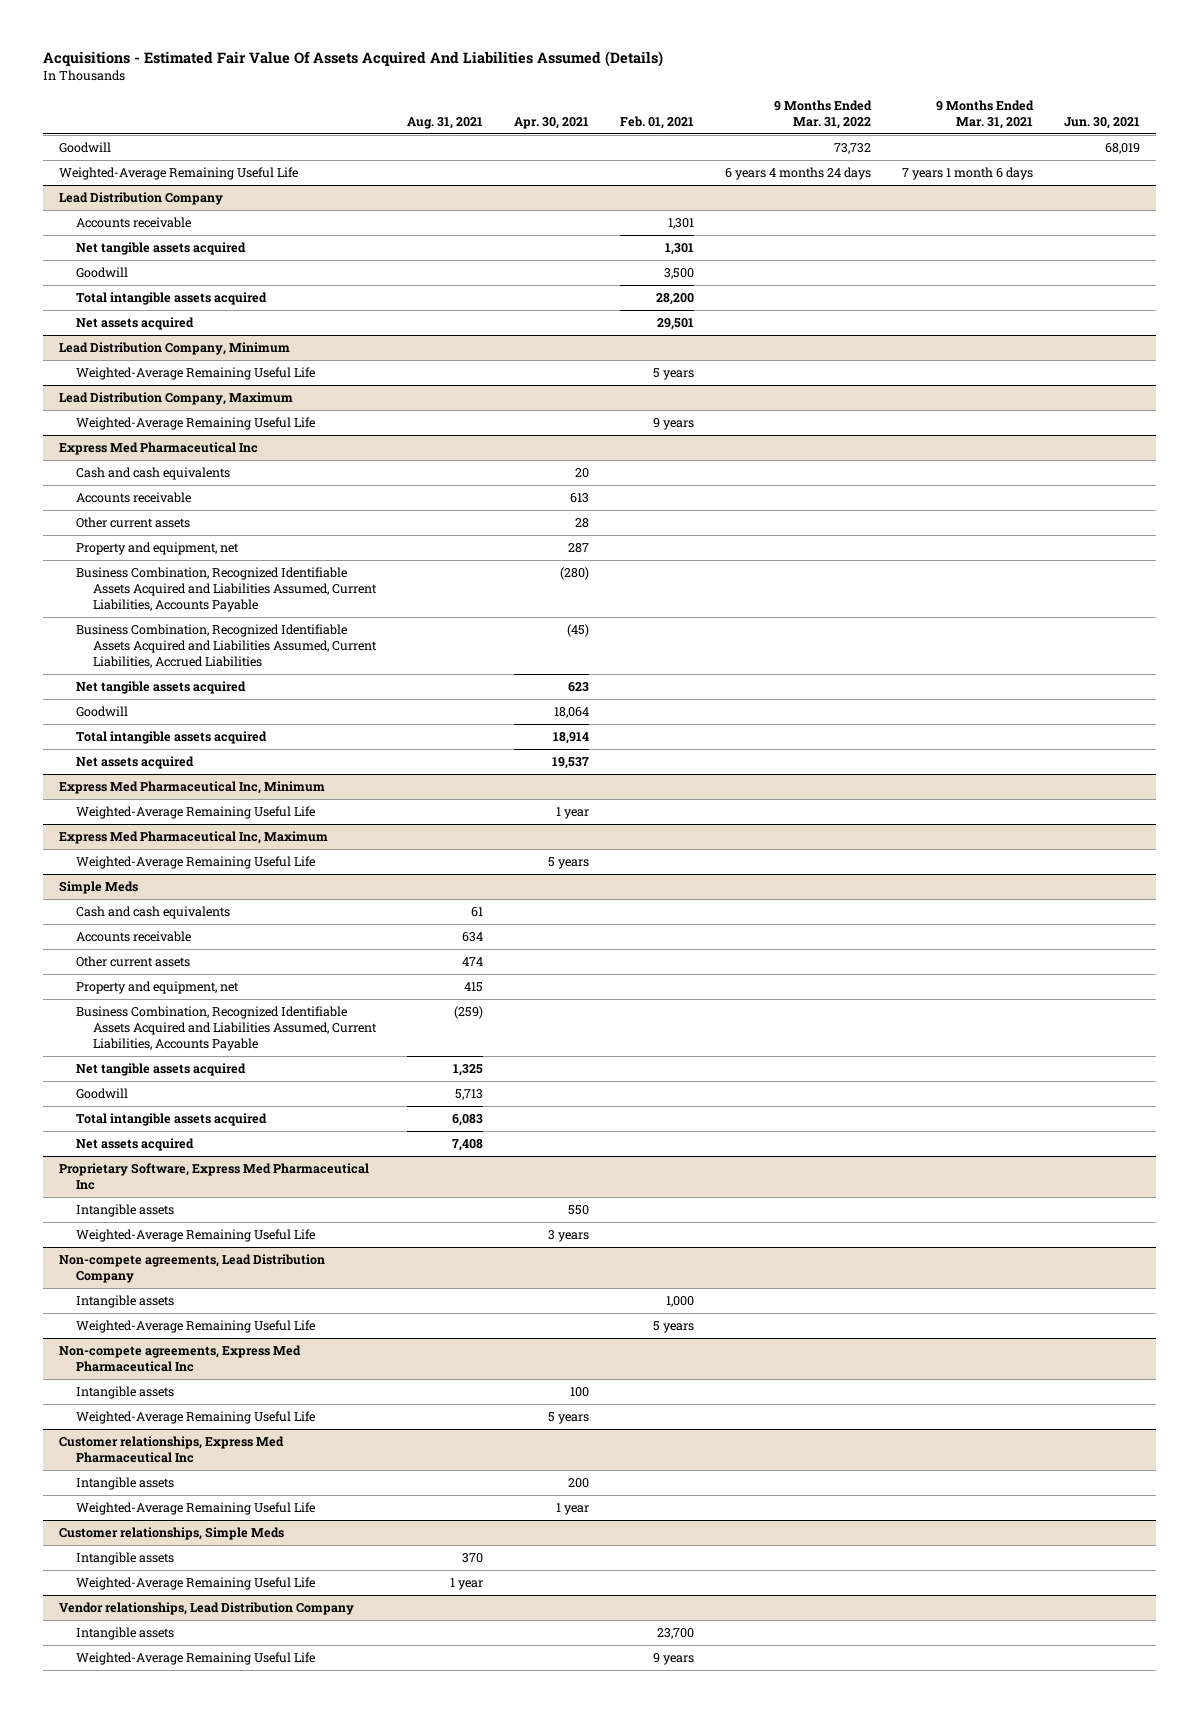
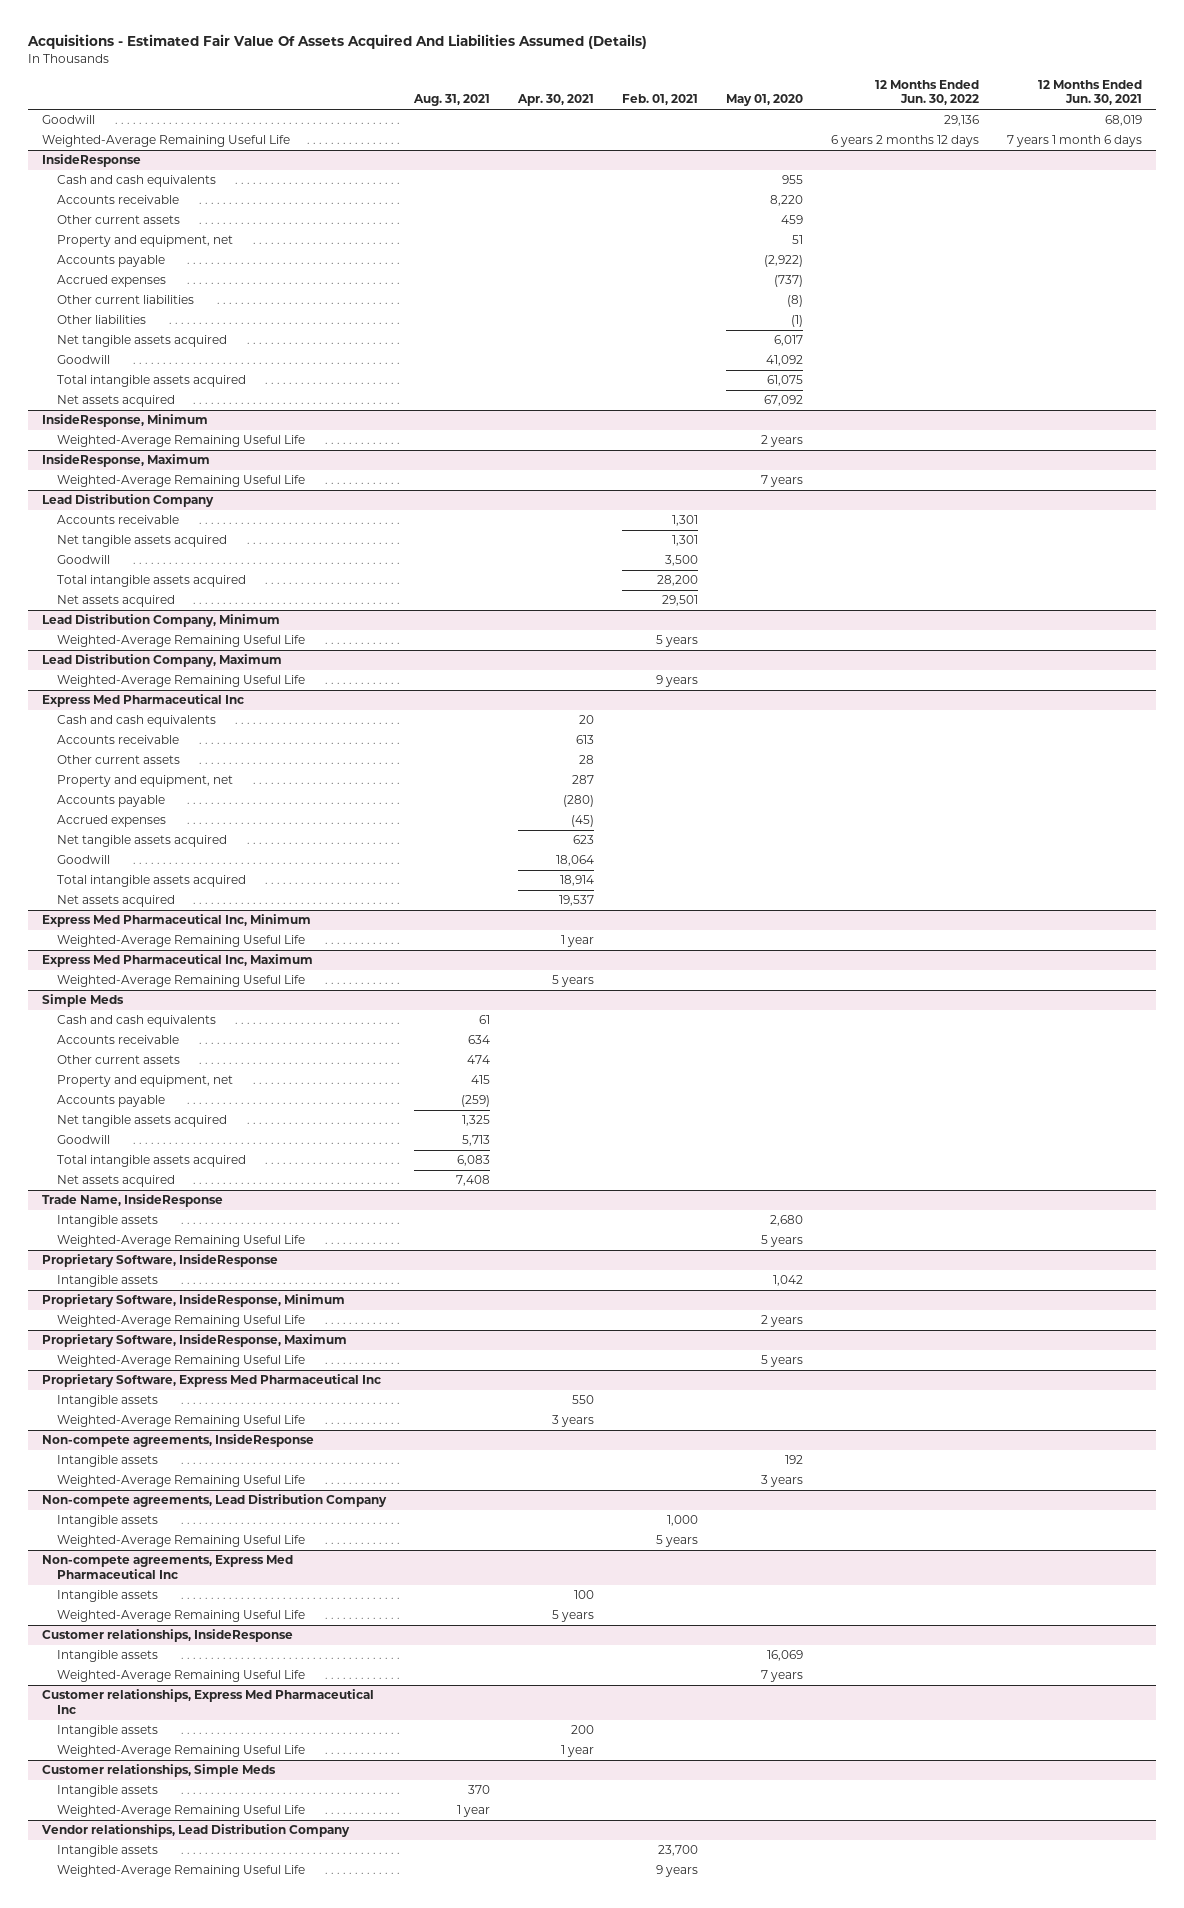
- | Aug. 31, 2021 | Apr. 30, 2021 | Feb. 01, 2021 | 9 Months Ended Mar. 31, 2022 | 9 Months Ended Mar. 31, 2021 | Jun. 30, 2021
+ | Aug. 31, 2021 | Apr. 30, 2021 | Feb. 01, 2021 | May 01, 2020 | 12 Months Ended Jun. 30, 2022 | 12 Months Ended Jun. 30, 2021
+ InsideResponse
+ Cash and cash equivalents | | | | 955 | |
+ Accounts receivable | | | | 8,220 | |
+ Other current assets | | | | 459 | |
+ Property and equipment, net | | | | 51 | |
+ Accounts payable | | | | (2,922) | |
+ Accrued expenses | | | | (737) | |
+ Other current liabilities | | | | (8) | |
+ Other liabilities | | | | (1) | |
+ Net tangible assets acquired | | | | 6,017 | |
+ Goodwill | | | | 41,092 | |
+ Total intangible assets acquired | | | | 61,075 | |
+ Net assets acquired | | | | 67,092 | |
+ InsideResponse, Minimum
+ Weighted-Average Remaining Useful Life | | | | 2 years | |
+ InsideResponse, Maximum
+ Weighted-Average Remaining Useful Life | | | | 7 years | |
@ Express Med Pharmaceutical Inc
- Business Combination, Recognized Identifiable Assets Acquired and Liabilities Assumed, Current Liabilities, Accounts Payable | | (280) | | | |
- Business Combination, Recognized Identifiable Assets Acquired and Liabilities Assumed, Current Liabilities, Accrued Liabilities | | (45) | | | |
+ Accounts payable | | (280) | | | |
+ Accrued expenses | | (45) | | | |
@ Simple Meds
- Business Combination, Recognized Identifiable Assets Acquired and Liabilities Assumed, Current Liabilities, Accounts Payable | (259) | | | | |
+ Accounts payable | (259) | | | | |
+ Trade Name, InsideResponse
+ Intangible assets | | | | 2,680 | |
+ Weighted-Average Remaining Useful Life | | | | 5 years | |
+ Proprietary Software, InsideResponse
+ Intangible assets | | | | 1,042 | |
+ Proprietary Software, InsideResponse, Minimum
+ Weighted-Average Remaining Useful Life | | | | 2 years | |
+ Proprietary Software, InsideResponse, Maximum
+ Weighted-Average Remaining Useful Life | | | | 5 years | |
+ Non-compete agreements, InsideResponse
+ Intangible assets | | | | 192 | |
+ Weighted-Average Remaining Useful Life | | | | 3 years | |
+ Customer relationships, InsideResponse
+ Intangible assets | | | | 16,069 | |
+ Weighted-Average Remaining Useful Life | | | | 7 years | |

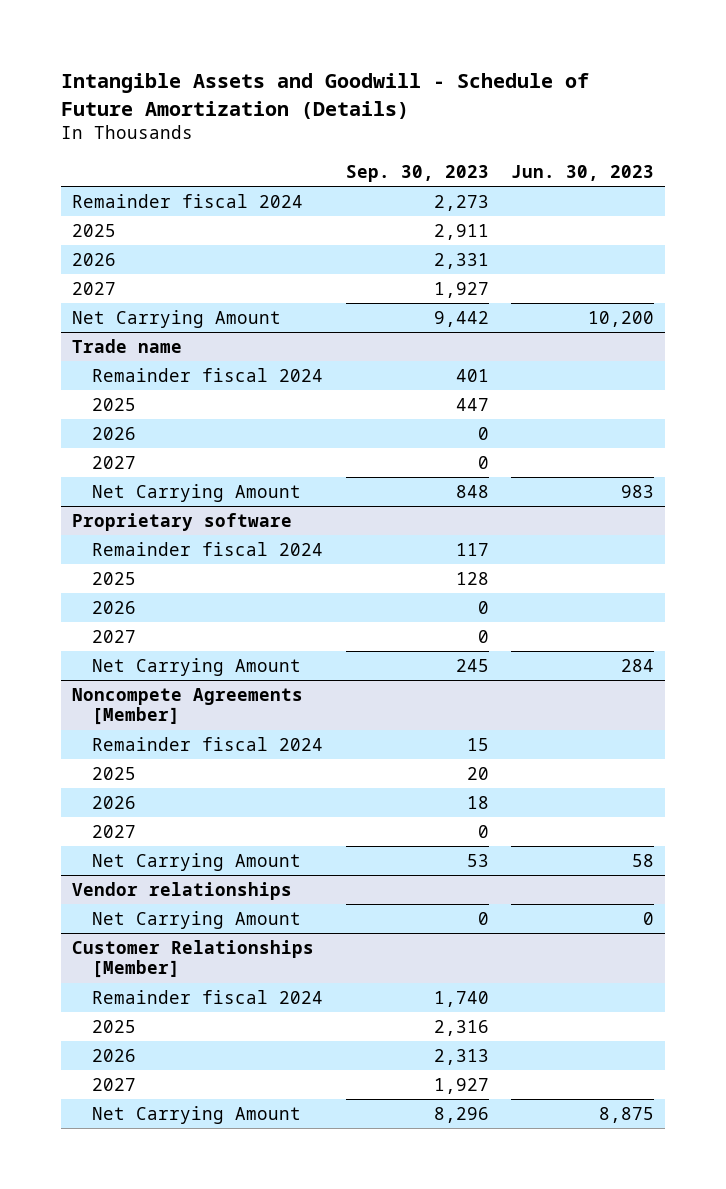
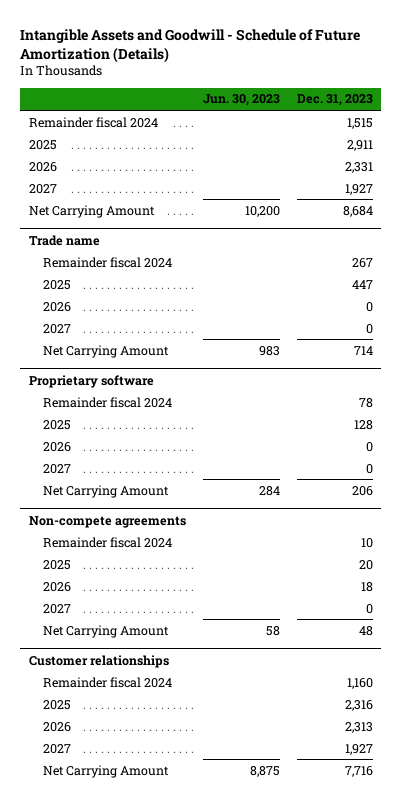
- | Sep. 30, 2023 | Jun. 30, 2023
+ | Jun. 30, 2023 | Dec. 31, 2023
- Noncompete Agreements [Member]
+ Non-compete agreements
- Vendor relationships
- Net Carrying Amount | 0 | 0
- Customer Relationships [Member]
+ Customer relationships

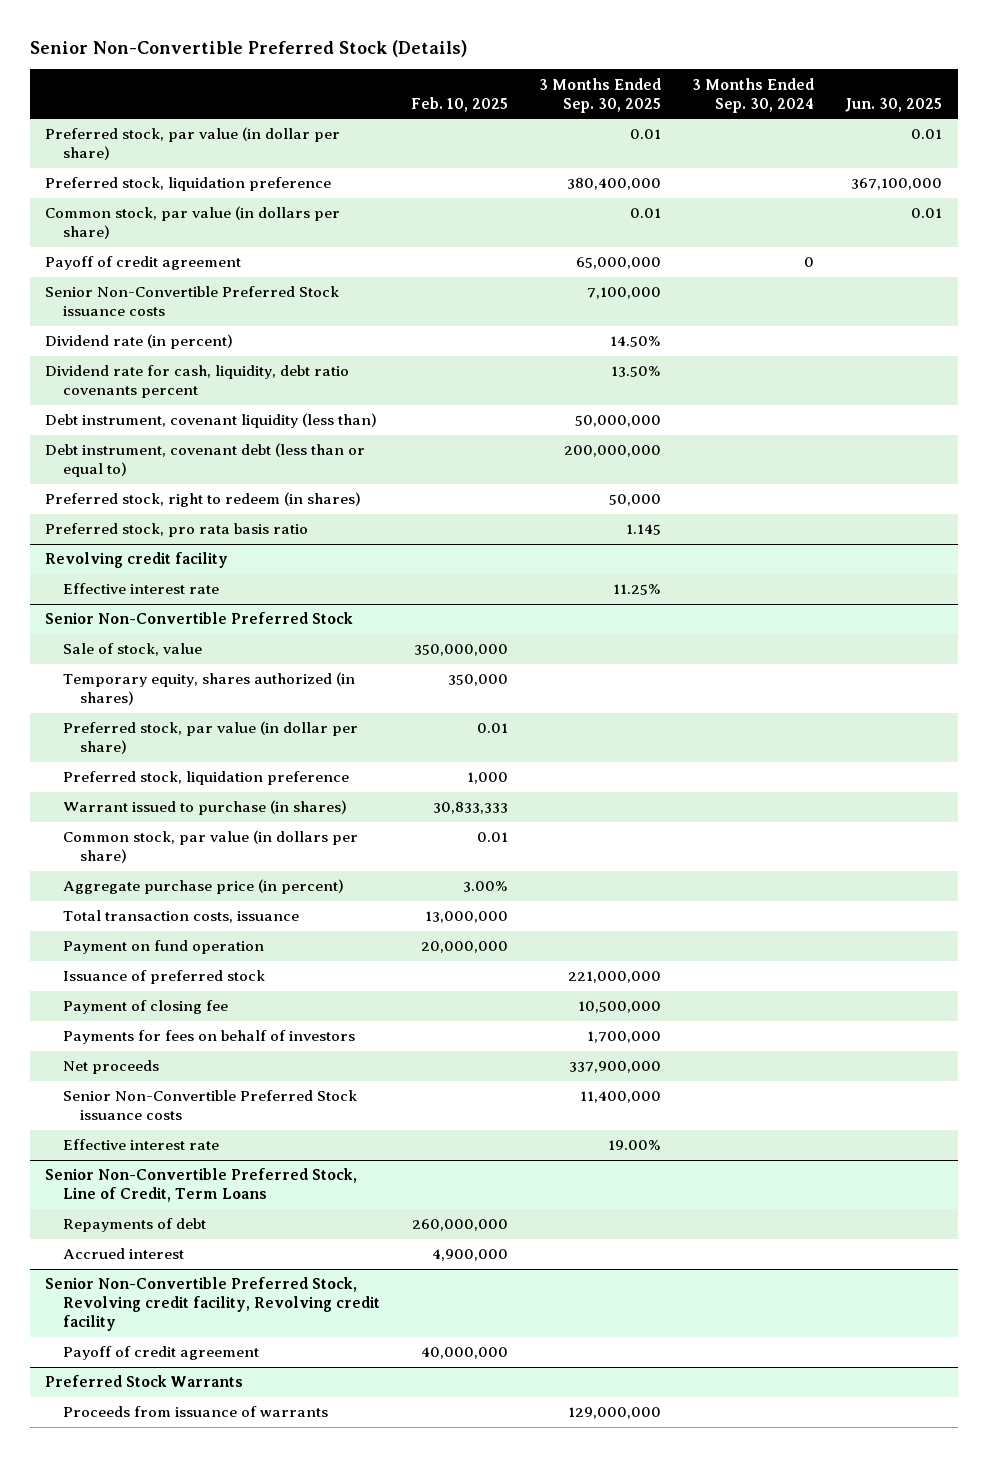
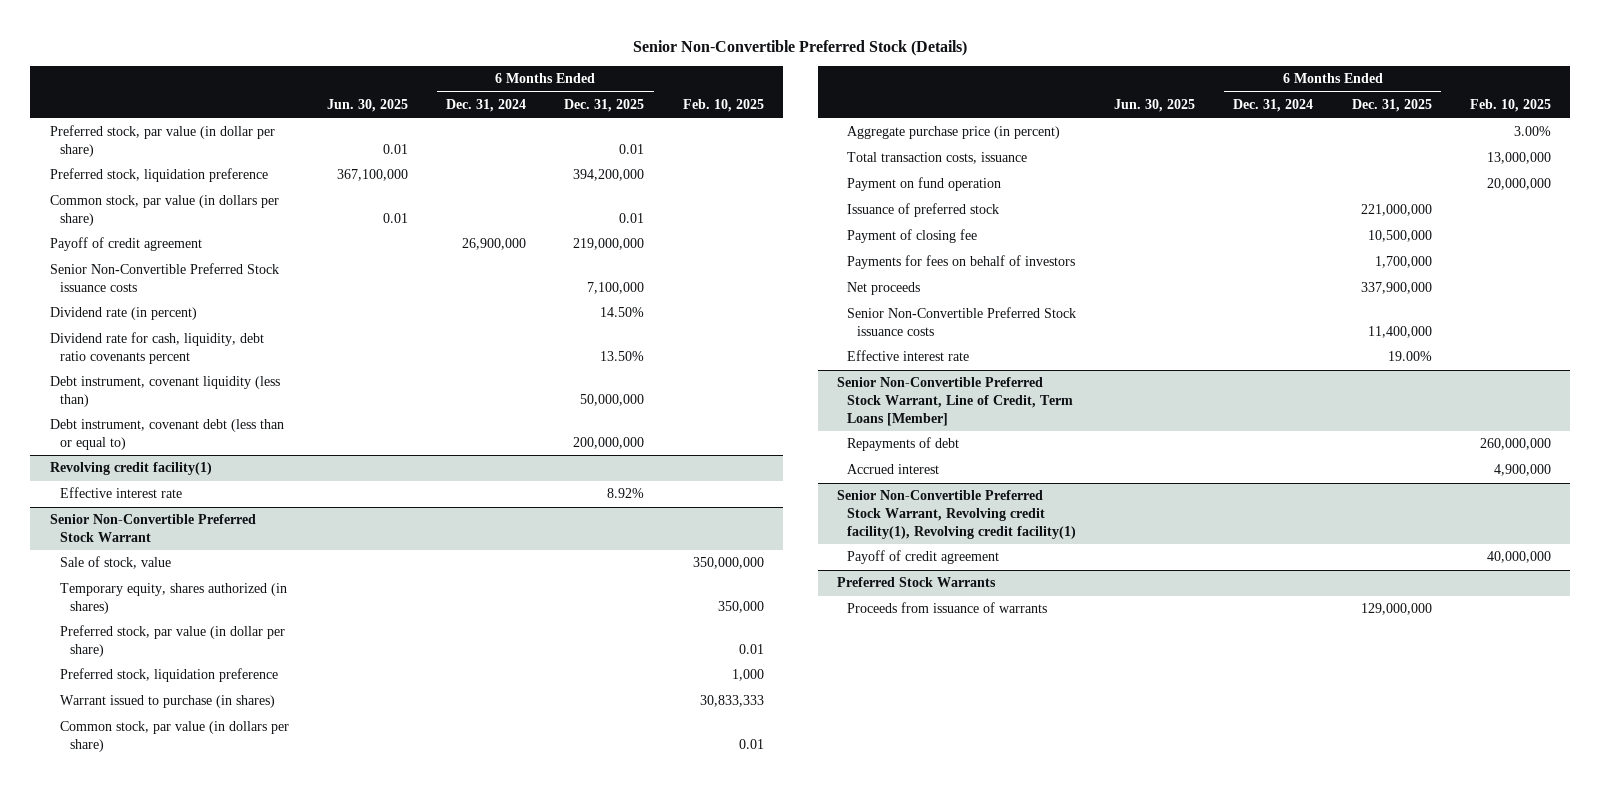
- | Feb. 10, 2025 | 3 Months Ended Sep. 30, 2025 | 3 Months Ended Sep. 30, 2024 | Jun. 30, 2025
+ | Jun. 30, 2025 | 6 Months Ended Dec. 31, 2024 | 6 Months Ended Dec. 31, 2025 | Feb. 10, 2025
- Preferred stock, right to redeem (in shares) | | 50,000 | |
- Preferred stock, pro rata basis ratio | | 1.145 | |
- Revolving credit facility
+ Revolving credit facility(1)
- Senior Non-Convertible Preferred Stock
+ Senior Non-Convertible Preferred Stock Warrant
- Senior Non-Convertible Preferred Stock, Line of Credit, Term Loans
+ Senior Non-Convertible Preferred Stock Warrant, Line of Credit, Term Loans [Member]
- Senior Non-Convertible Preferred Stock, Revolving credit facility, Revolving credit facility
+ Senior Non-Convertible Preferred Stock Warrant, Revolving credit facility(1), Revolving credit facility(1)

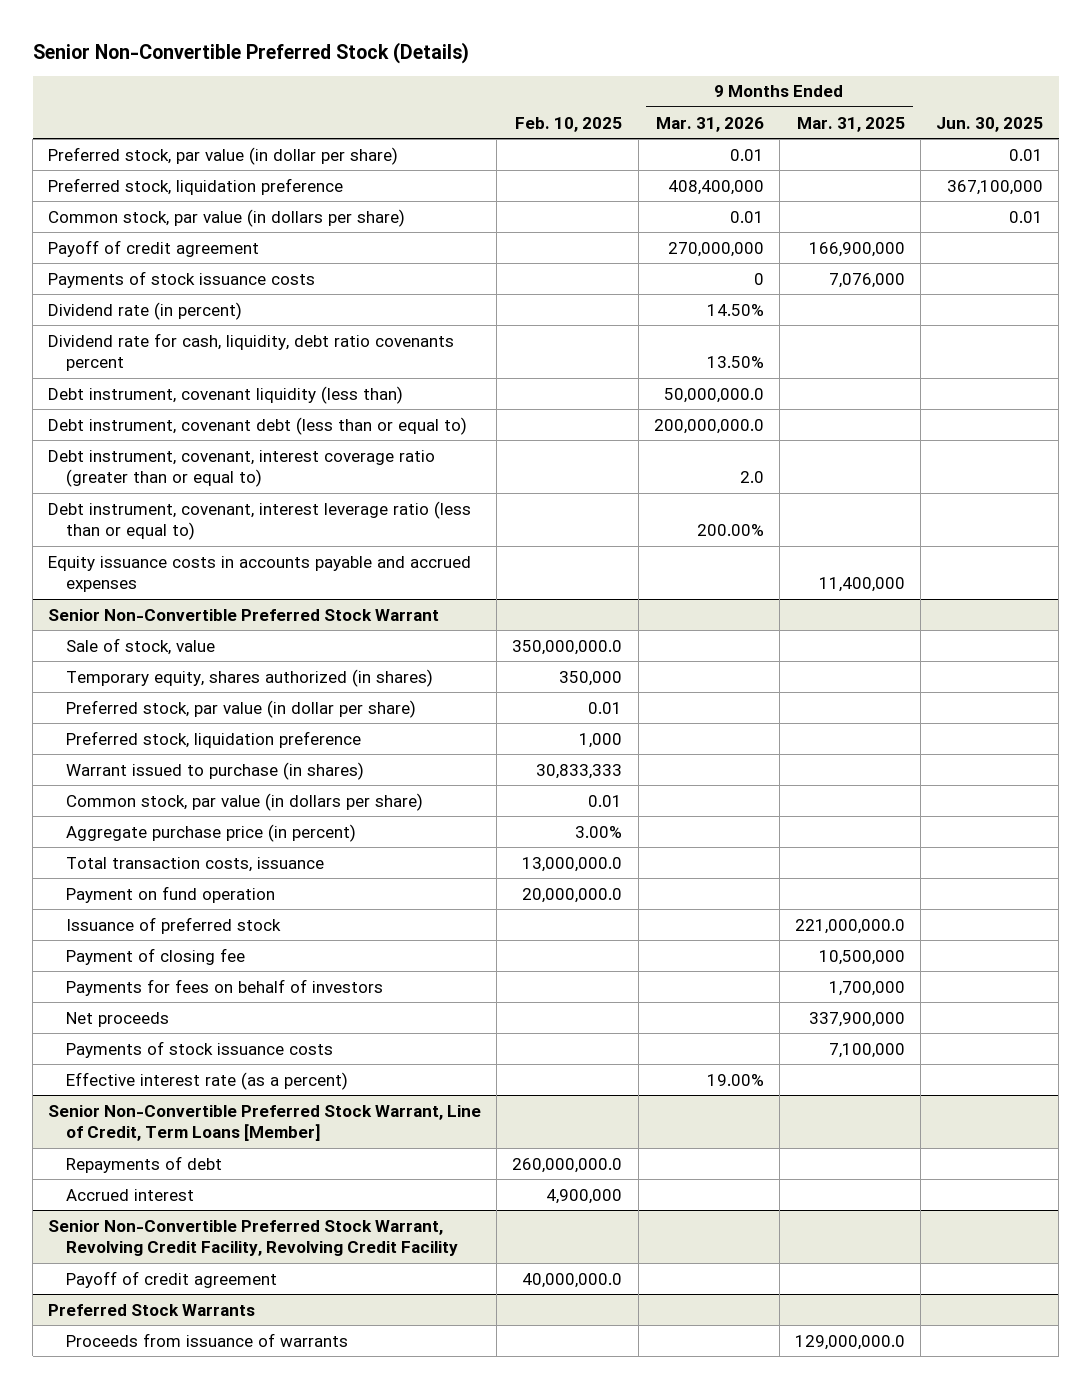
- | Jun. 30, 2025 | 6 Months Ended Dec. 31, 2024 | 6 Months Ended Dec. 31, 2025 | Feb. 10, 2025
+ | Feb. 10, 2025 | 9 Months Ended Mar. 31, 2026 | 9 Months Ended Mar. 31, 2025 | Jun. 30, 2025
- Senior Non-Convertible Preferred Stock issuance costs | | | 7,100,000 |
+ Payments of stock issuance costs | | 0 | 7,076,000 |
- Revolving credit facility(1)
- Effective interest rate | | | 8.92% |
+ Debt instrument, covenant, interest coverage ratio (greater than or equal to) | | 2.0 | |
+ Debt instrument, covenant, interest leverage ratio (less than or equal to) | | 200.00% | |
+ Equity issuance costs in accounts payable and accrued expenses | | | 11,400,000 |
@ Senior Non-Convertible Preferred Stock Warrant
- Sale of stock, value | | | | 350,000,000
+ Sale of stock, value | 350,000,000.0 | | |
- Total transaction costs, issuance | | | | 13,000,000
- Payment on fund operation | | | | 20,000,000
+ Total transaction costs, issuance | 13,000,000.0 | | |
+ Payment on fund operation | 20,000,000.0 | | |
- Senior Non-Convertible Preferred Stock issuance costs | | | 11,400,000 |
- Effective interest rate | | | 19.00% |
+ Payments of stock issuance costs | | | 7,100,000 |
+ Effective interest rate (as a percent) | | 19.00% | |
@ Senior Non-Convertible Preferred Stock Warrant, Line of Credit, Term Loans [Member]
- Repayments of debt | | | | 260,000,000
+ Repayments of debt | 260,000,000.0 | | |
- Senior Non-Convertible Preferred Stock Warrant, Revolving credit facility(1), Revolving credit facility(1)
- Payoff of credit agreement | | | | 40,000,000
+ Senior Non-Convertible Preferred Stock Warrant, Revolving Credit Facility, Revolving Credit Facility
+ Payoff of credit agreement | 40,000,000.0 | | |

